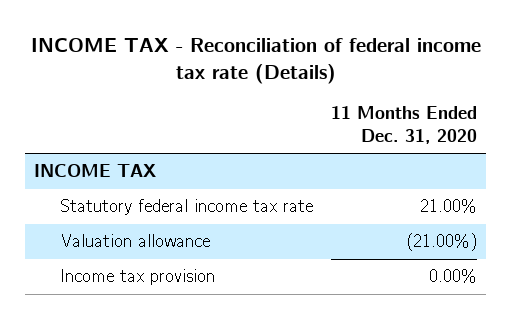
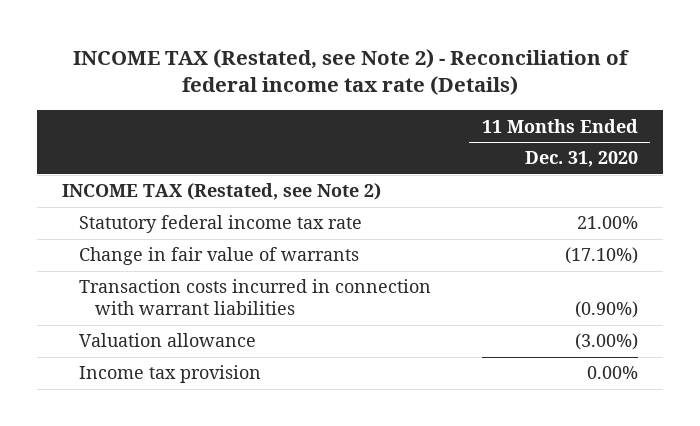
- INCOME TAX - Reconciliation of federal income tax rate (Details)
+ INCOME TAX (Restated, see Note 2) - Reconciliation of federal income tax rate (Details)
- INCOME TAX
+ INCOME TAX (Restated, see Note 2)
- Valuation allowance | (21.00%)
+ Change in fair value of warrants | (17.10%)
+ Transaction costs incurred in connection with warrant liabilities | (0.90%)
+ Valuation allowance | (3.00%)

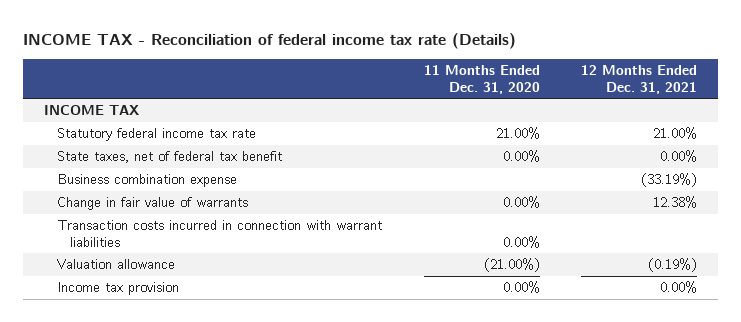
- INCOME TAX (Restated, see Note 2) - Reconciliation of federal income tax rate (Details)
+ INCOME TAX - Reconciliation of federal income tax rate (Details)
- | 11 Months Ended Dec. 31, 2020
+ | 11 Months Ended Dec. 31, 2020 | 12 Months Ended Dec. 31, 2021
- INCOME TAX (Restated, see Note 2)
+ INCOME TAX
- Change in fair value of warrants | (17.10%)
- Transaction costs incurred in connection with warrant liabilities | (0.90%)
- Valuation allowance | (3.00%)
+ State taxes, net of federal tax benefit | 0.00% | 0.00%
+ Business combination expense | | (33.19%)
+ Change in fair value of warrants | 0.00% | 12.38%
+ Transaction costs incurred in connection with warrant liabilities | 0.00% |
+ Valuation allowance | (21.00%) | (0.19%)

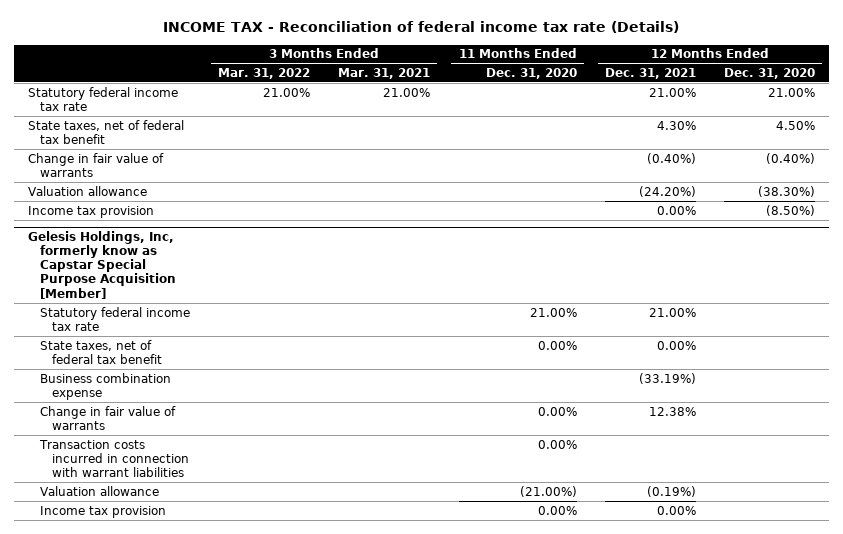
- | 11 Months Ended Dec. 31, 2020 | 12 Months Ended Dec. 31, 2021
+ | 3 Months Ended Mar. 31, 2022 | 3 Months Ended Mar. 31, 2021 | 11 Months Ended Dec. 31, 2020 | 12 Months Ended Dec. 31, 2021 | 12 Months Ended Dec. 31, 2020
- INCOME TAX
+ Statutory federal income tax rate | 21.00% | 21.00% | | 21.00% | 21.00%
+ State taxes, net of federal tax benefit | | | | 4.30% | 4.50%
+ Change in fair value of warrants | | | | (0.40%) | (0.40%)
+ Valuation allowance | | | | (24.20%) | (38.30%)
+ Income tax provision | | | | 0.00% | (8.50%)
+ Gelesis Holdings, Inc, formerly know as Capstar Special Purpose Acquisition [Member]

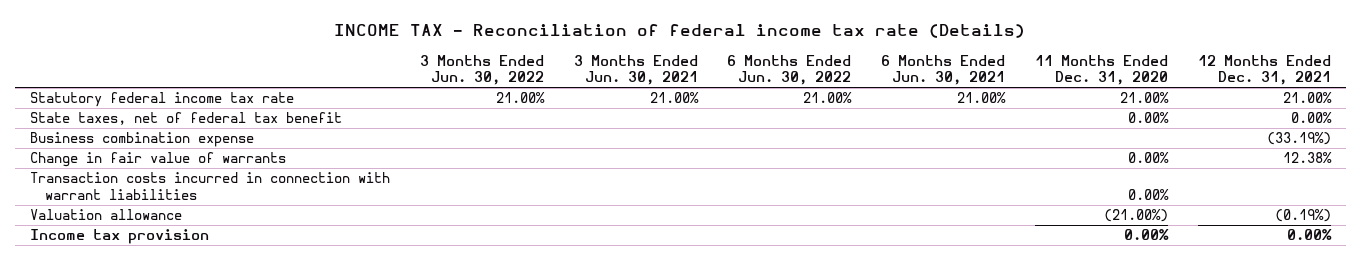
- | 3 Months Ended Mar. 31, 2022 | 3 Months Ended Mar. 31, 2021 | 11 Months Ended Dec. 31, 2020 | 12 Months Ended Dec. 31, 2021 | 12 Months Ended Dec. 31, 2020
+ | 3 Months Ended Jun. 30, 2022 | 3 Months Ended Jun. 30, 2021 | 6 Months Ended Jun. 30, 2022 | 6 Months Ended Jun. 30, 2021 | 11 Months Ended Dec. 31, 2020 | 12 Months Ended Dec. 31, 2021
- Statutory federal income tax rate | 21.00% | 21.00% | | 21.00% | 21.00%
- State taxes, net of federal tax benefit | | | | 4.30% | 4.50%
- Change in fair value of warrants | | | | (0.40%) | (0.40%)
- Valuation allowance | | | | (24.20%) | (38.30%)
- Income tax provision | | | | 0.00% | (8.50%)
- Gelesis Holdings, Inc, formerly know as Capstar Special Purpose Acquisition [Member]

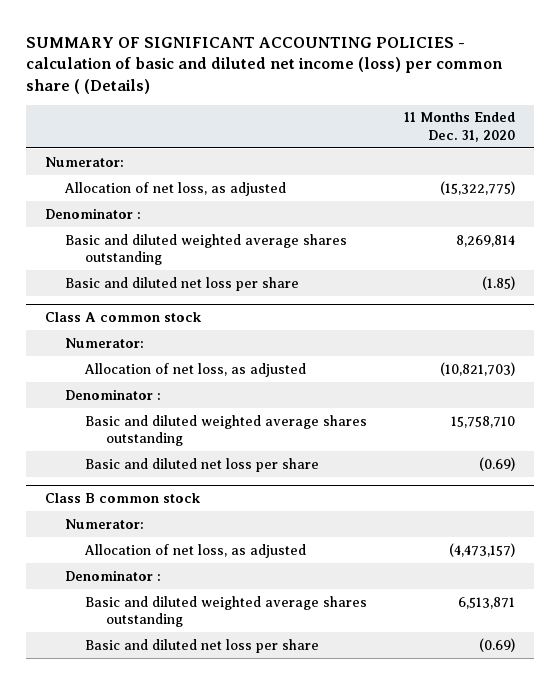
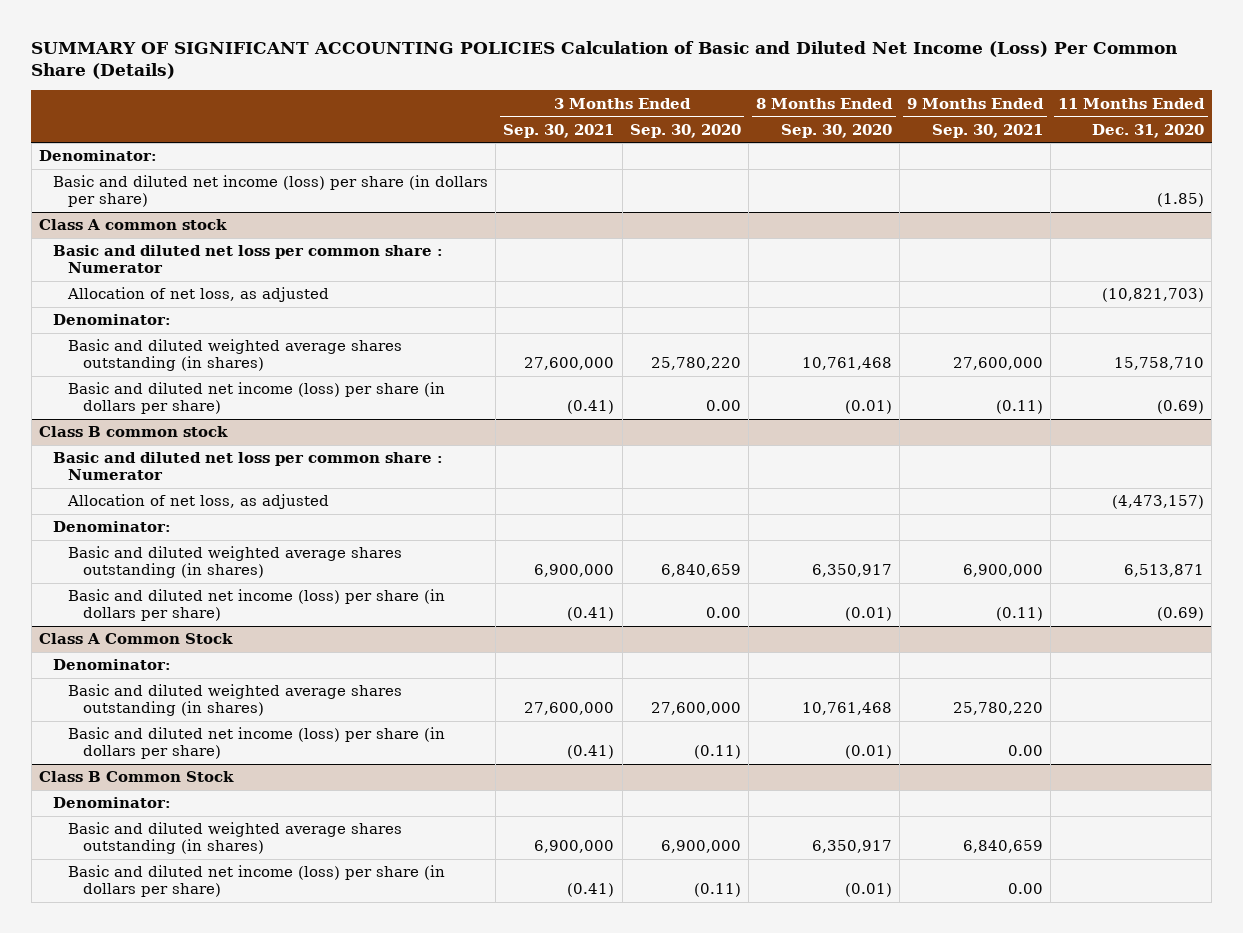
- SUMMARY OF SIGNIFICANT ACCOUNTING POLICIES - calculation of basic and diluted net income (loss) per common share ( (Details)
+ SUMMARY OF SIGNIFICANT ACCOUNTING POLICIES Calculation of Basic and Diluted Net Income (Loss) Per Common Share (Details)
- | 11 Months Ended Dec. 31, 2020
+ | 3 Months Ended Sep. 30, 2021 | 3 Months Ended Sep. 30, 2020 | 8 Months Ended Sep. 30, 2020 | 9 Months Ended Sep. 30, 2021 | 11 Months Ended Dec. 31, 2020
- Numerator:
- Allocation of net loss, as adjusted | (15,322,775)
- Denominator :
- Basic and diluted weighted average shares outstanding | 8,269,814
- Basic and diluted net loss per share | (1.85)
+ Denominator:
+ Basic and diluted net income (loss) per share (in dollars per share) | | | | | (1.85)
@ Class A common stock
- Numerator:
+ Basic and diluted net loss per common share : Numerator
- Denominator :
- Basic and diluted weighted average shares outstanding | 15,758,710
- Basic and diluted net loss per share | (0.69)
+ Denominator:
+ Basic and diluted weighted average shares outstanding (in shares) | 27,600,000 | 25,780,220 | 10,761,468 | 27,600,000 | 15,758,710
+ Basic and diluted net income (loss) per share (in dollars per share) | (0.41) | 0.00 | (0.01) | (0.11) | (0.69)
@ Class B common stock
- Numerator:
+ Basic and diluted net loss per common share : Numerator
- Denominator :
- Basic and diluted weighted average shares outstanding | 6,513,871
- Basic and diluted net loss per share | (0.69)
+ Denominator:
+ Basic and diluted weighted average shares outstanding (in shares) | 6,900,000 | 6,840,659 | 6,350,917 | 6,900,000 | 6,513,871
+ Basic and diluted net income (loss) per share (in dollars per share) | (0.41) | 0.00 | (0.01) | (0.11) | (0.69)
+ Class A Common Stock
+ Denominator:
+ Basic and diluted weighted average shares outstanding (in shares) | 27,600,000 | 27,600,000 | 10,761,468 | 25,780,220 |
+ Basic and diluted net income (loss) per share (in dollars per share) | (0.41) | (0.11) | (0.01) | 0.00 |
+ Class B Common Stock
+ Denominator:
+ Basic and diluted weighted average shares outstanding (in shares) | 6,900,000 | 6,900,000 | 6,350,917 | 6,840,659 |
+ Basic and diluted net income (loss) per share (in dollars per share) | (0.41) | (0.11) | (0.01) | 0.00 |

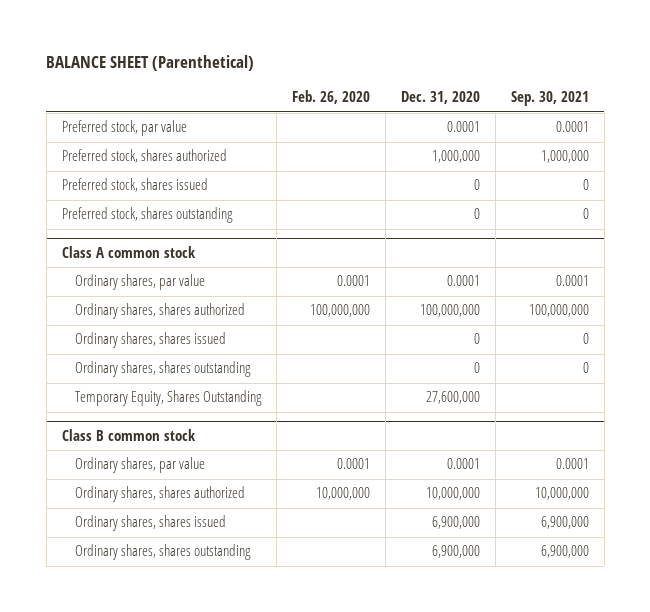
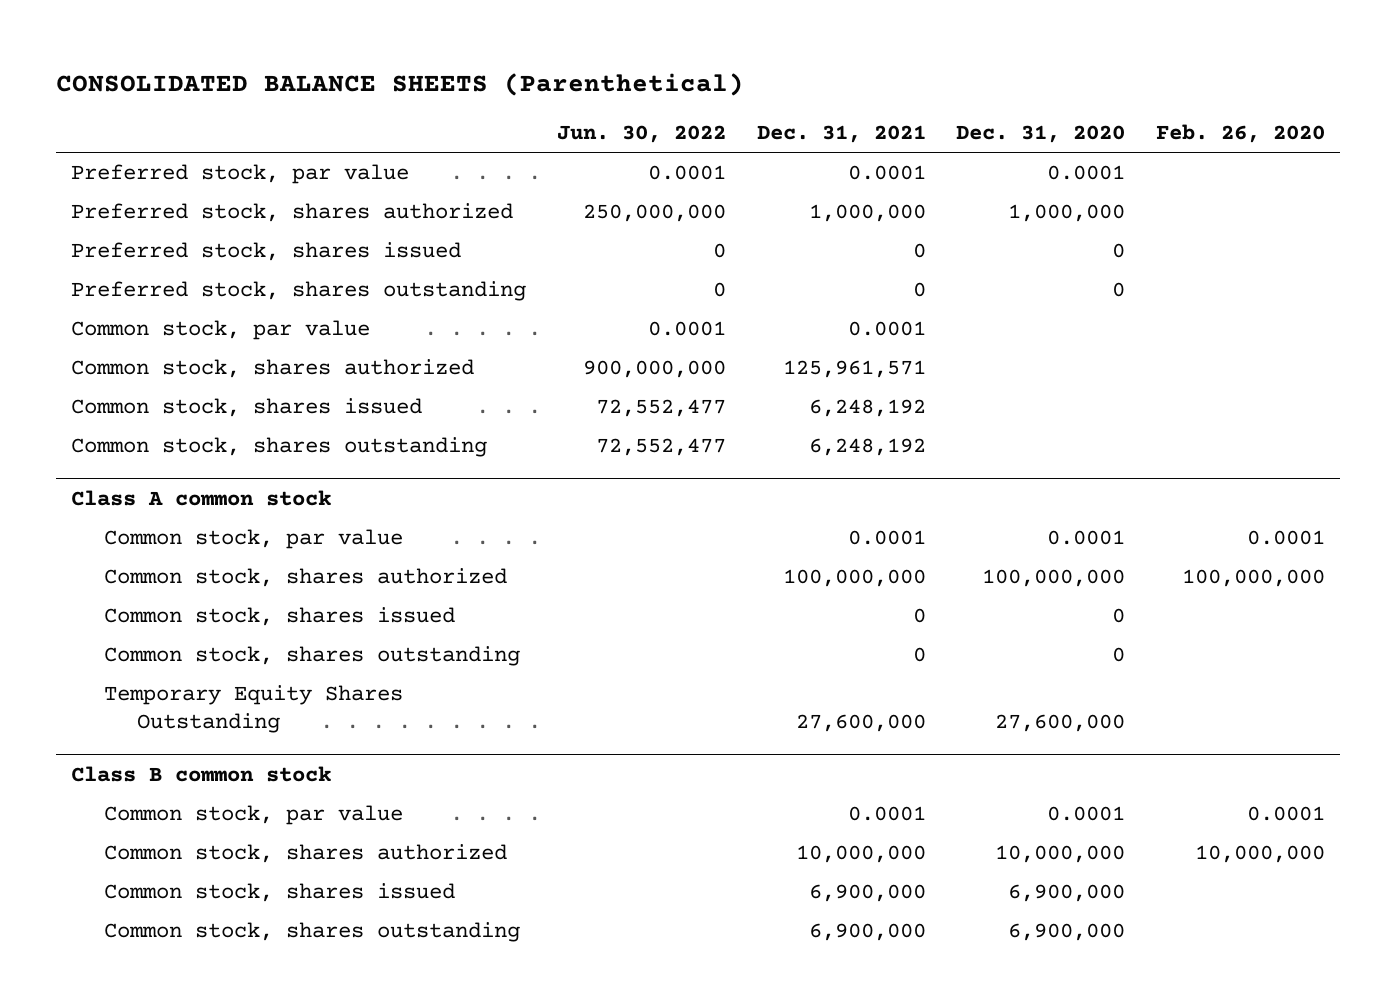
- BALANCE SHEET (Parenthetical)
+ CONSOLIDATED BALANCE SHEETS (Parenthetical)
- | Feb. 26, 2020 | Dec. 31, 2020 | Sep. 30, 2021
+ | Jun. 30, 2022 | Dec. 31, 2021 | Dec. 31, 2020 | Feb. 26, 2020
+ Common stock, par value | 0.0001 | 0.0001 | |
+ Common stock, shares authorized | 900,000,000 | 125,961,571 | |
+ Common stock, shares issued | 72,552,477 | 6,248,192 | |
+ Common stock, shares outstanding | 72,552,477 | 6,248,192 | |
@ Class A common stock
- Ordinary shares, par value | 0.0001 | 0.0001 | 0.0001
- Ordinary shares, shares authorized | 100,000,000 | 100,000,000 | 100,000,000
- Ordinary shares, shares issued | | 0 | 0
- Ordinary shares, shares outstanding | | 0 | 0
- Temporary Equity, Shares Outstanding | | 27,600,000 |
+ Common stock, par value | | 0.0001 | 0.0001 | 0.0001
+ Common stock, shares authorized | | 100,000,000 | 100,000,000 | 100,000,000
+ Common stock, shares issued | | 0 | 0 |
+ Common stock, shares outstanding | | 0 | 0 |
+ Temporary Equity Shares Outstanding | | 27,600,000 | 27,600,000 |
@ Class B common stock
- Ordinary shares, par value | 0.0001 | 0.0001 | 0.0001
- Ordinary shares, shares authorized | 10,000,000 | 10,000,000 | 10,000,000
- Ordinary shares, shares issued | | 6,900,000 | 6,900,000
- Ordinary shares, shares outstanding | | 6,900,000 | 6,900,000
+ Common stock, par value | | 0.0001 | 0.0001 | 0.0001
+ Common stock, shares authorized | | 10,000,000 | 10,000,000 | 10,000,000
+ Common stock, shares issued | | 6,900,000 | 6,900,000 |
+ Common stock, shares outstanding | | 6,900,000 | 6,900,000 |

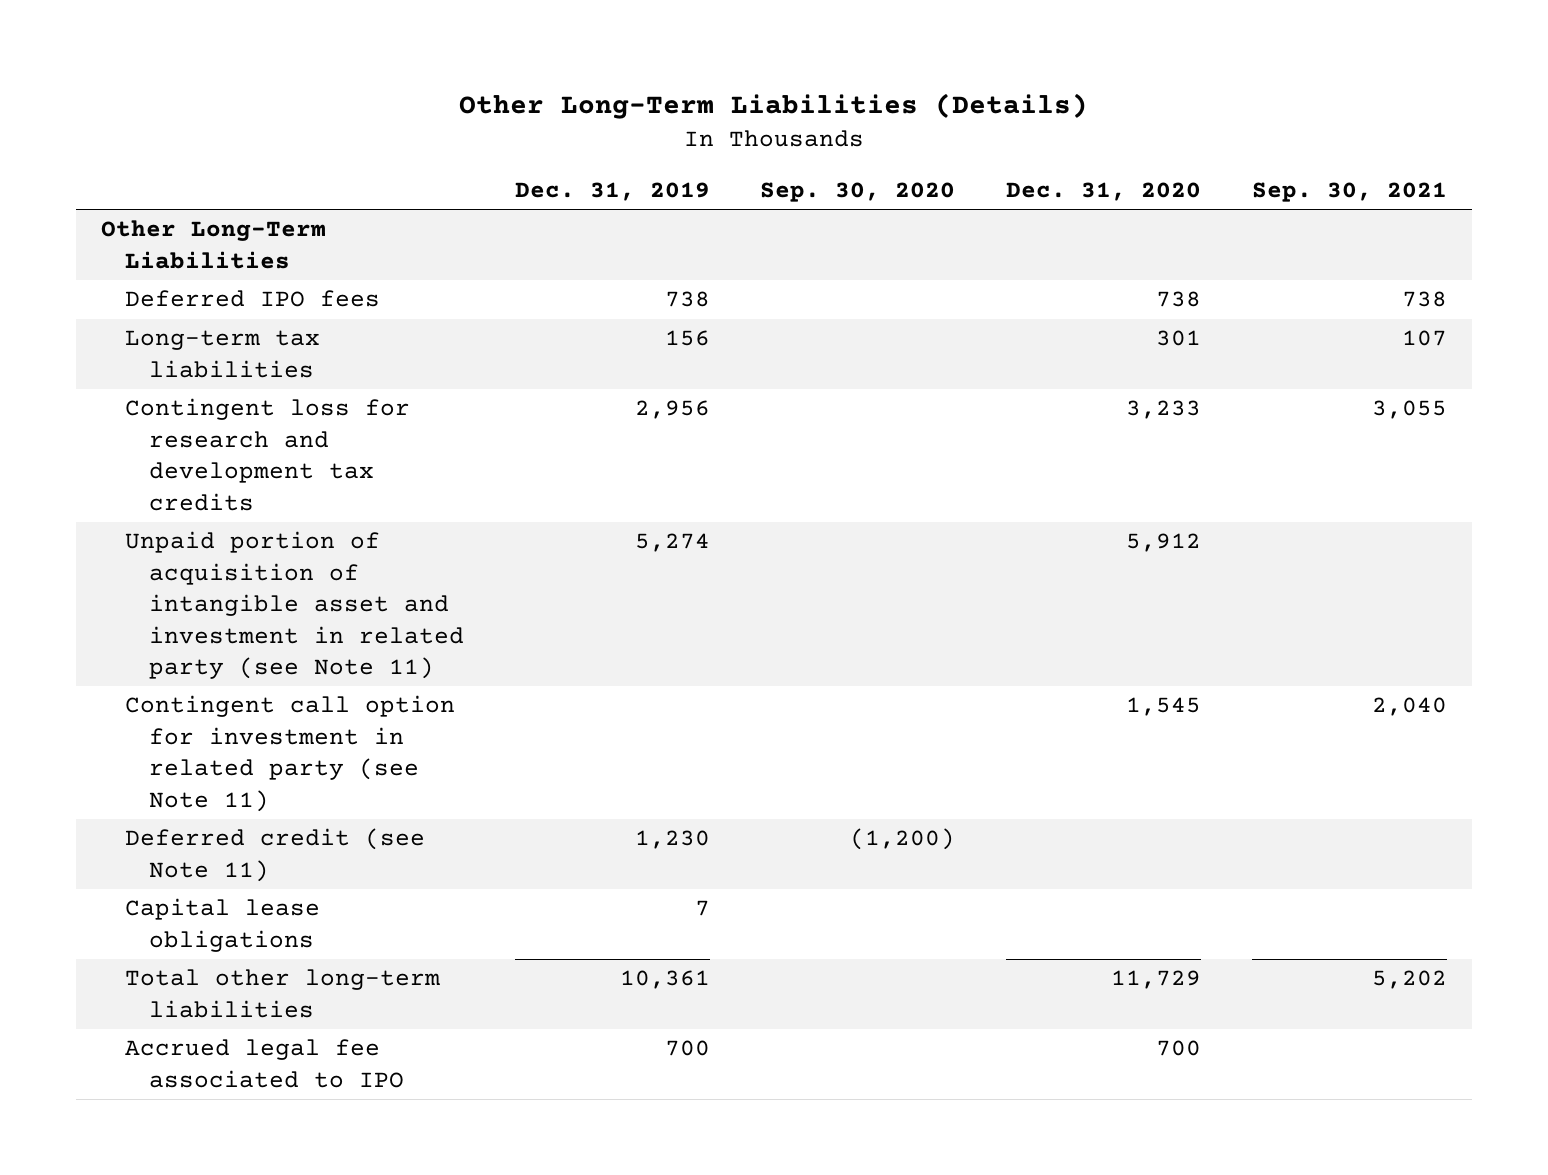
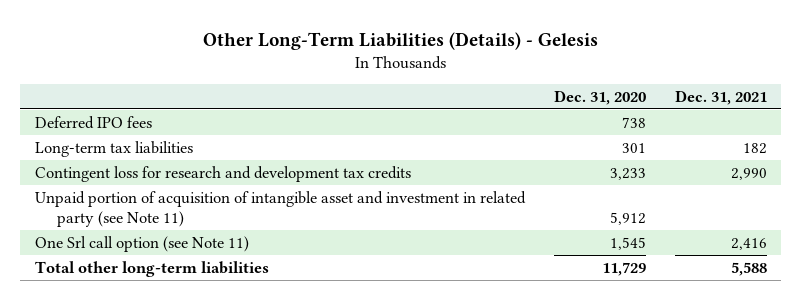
- Other Long-Term Liabilities (Details)
+ Other Long-Term Liabilities (Details) - Gelesis
- | Dec. 31, 2019 | Sep. 30, 2020 | Dec. 31, 2020 | Sep. 30, 2021
+ | Dec. 31, 2020 | Dec. 31, 2021
- Other Long-Term Liabilities
- Contingent call option for investment in related party (see Note 11) | | | 1,545 | 2,040
- Deferred credit (see Note 11) | 1,230 | (1,200) | |
- Capital lease obligations | 7 | | |
+ One Srl call option (see Note 11) | 1,545 | 2,416
- Accrued legal fee associated to IPO | 700 | | 700 |

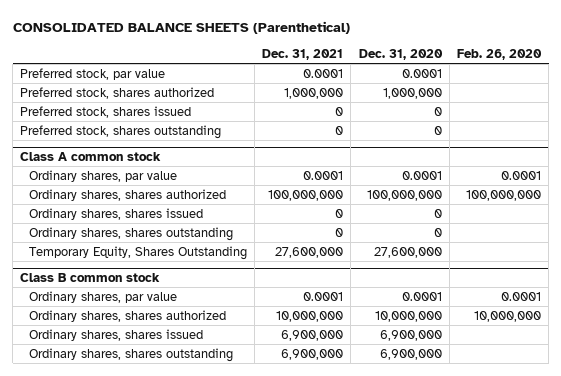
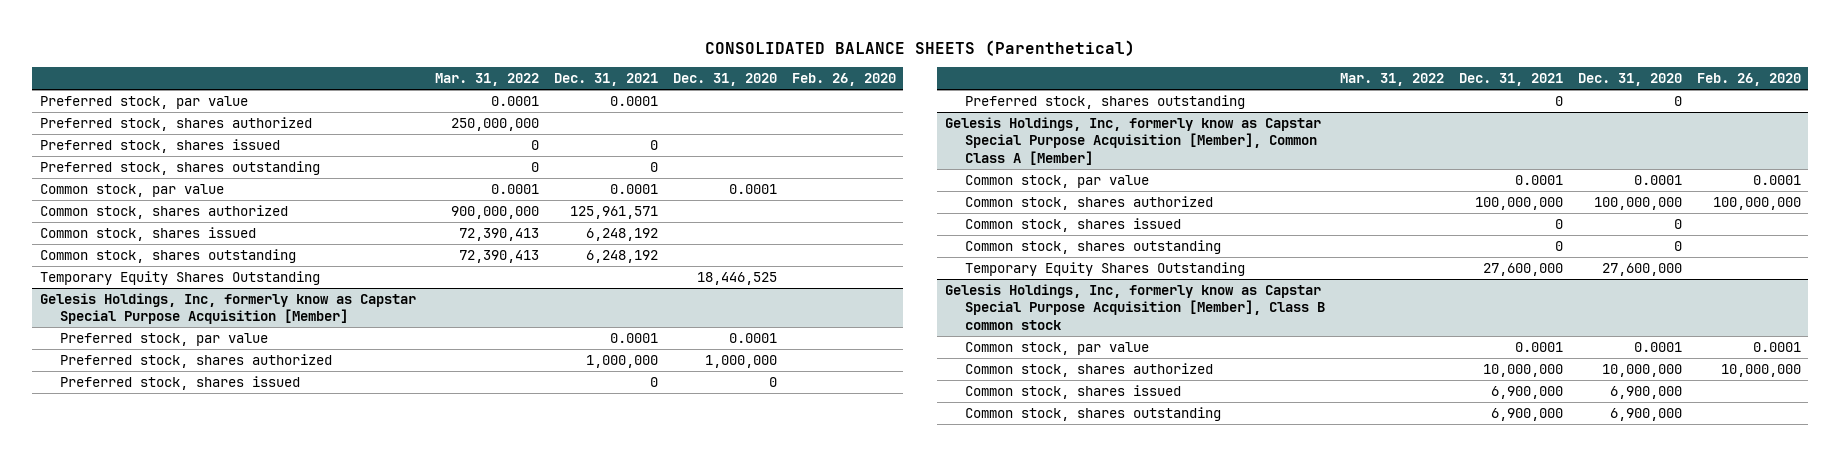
- | Dec. 31, 2021 | Dec. 31, 2020 | Feb. 26, 2020
+ | Mar. 31, 2022 | Dec. 31, 2021 | Dec. 31, 2020 | Feb. 26, 2020
+ Preferred stock, par value | 0.0001 | 0.0001 | |
+ Preferred stock, shares authorized | 250,000,000 | | |
+ Preferred stock, shares issued | 0 | 0 | |
+ Preferred stock, shares outstanding | 0 | 0 | |
+ Common stock, par value | 0.0001 | 0.0001 | 0.0001 |
+ Common stock, shares authorized | 900,000,000 | 125,961,571 | |
+ Common stock, shares issued | 72,390,413 | 6,248,192 | |
+ Common stock, shares outstanding | 72,390,413 | 6,248,192 | |
+ Temporary Equity Shares Outstanding | | | 18,446,525 |
+ Gelesis Holdings, Inc, formerly know as Capstar Special Purpose Acquisition [Member]
- Class A common stock
- Ordinary shares, par value | 0.0001 | 0.0001 | 0.0001
- Ordinary shares, shares authorized | 100,000,000 | 100,000,000 | 100,000,000
- Ordinary shares, shares issued | 0 | 0 |
- Ordinary shares, shares outstanding | 0 | 0 |
- Temporary Equity, Shares Outstanding | 27,600,000 | 27,600,000 |
- Class B common stock
- Ordinary shares, par value | 0.0001 | 0.0001 | 0.0001
- Ordinary shares, shares authorized | 10,000,000 | 10,000,000 | 10,000,000
- Ordinary shares, shares issued | 6,900,000 | 6,900,000 |
- Ordinary shares, shares outstanding | 6,900,000 | 6,900,000 |
+ Gelesis Holdings, Inc, formerly know as Capstar Special Purpose Acquisition [Member], Common Class A [Member]
+ Common stock, par value | | 0.0001 | 0.0001 | 0.0001
+ Common stock, shares authorized | | 100,000,000 | 100,000,000 | 100,000,000
+ Common stock, shares issued | | 0 | 0 |
+ Common stock, shares outstanding | | 0 | 0 |
+ Temporary Equity Shares Outstanding | | 27,600,000 | 27,600,000 |
+ Gelesis Holdings, Inc, formerly know as Capstar Special Purpose Acquisition [Member], Class B common stock
+ Common stock, par value | | 0.0001 | 0.0001 | 0.0001
+ Common stock, shares authorized | | 10,000,000 | 10,000,000 | 10,000,000
+ Common stock, shares issued | | 6,900,000 | 6,900,000 |
+ Common stock, shares outstanding | | 6,900,000 | 6,900,000 |

